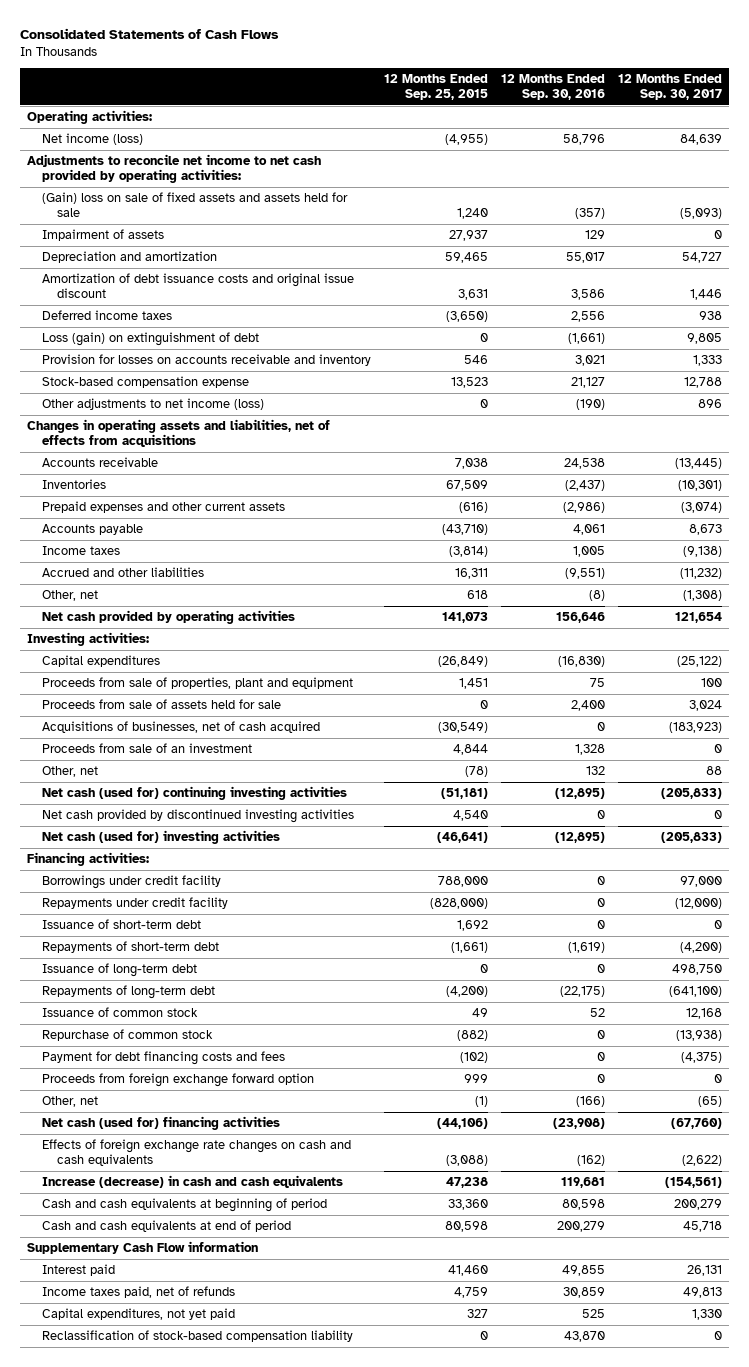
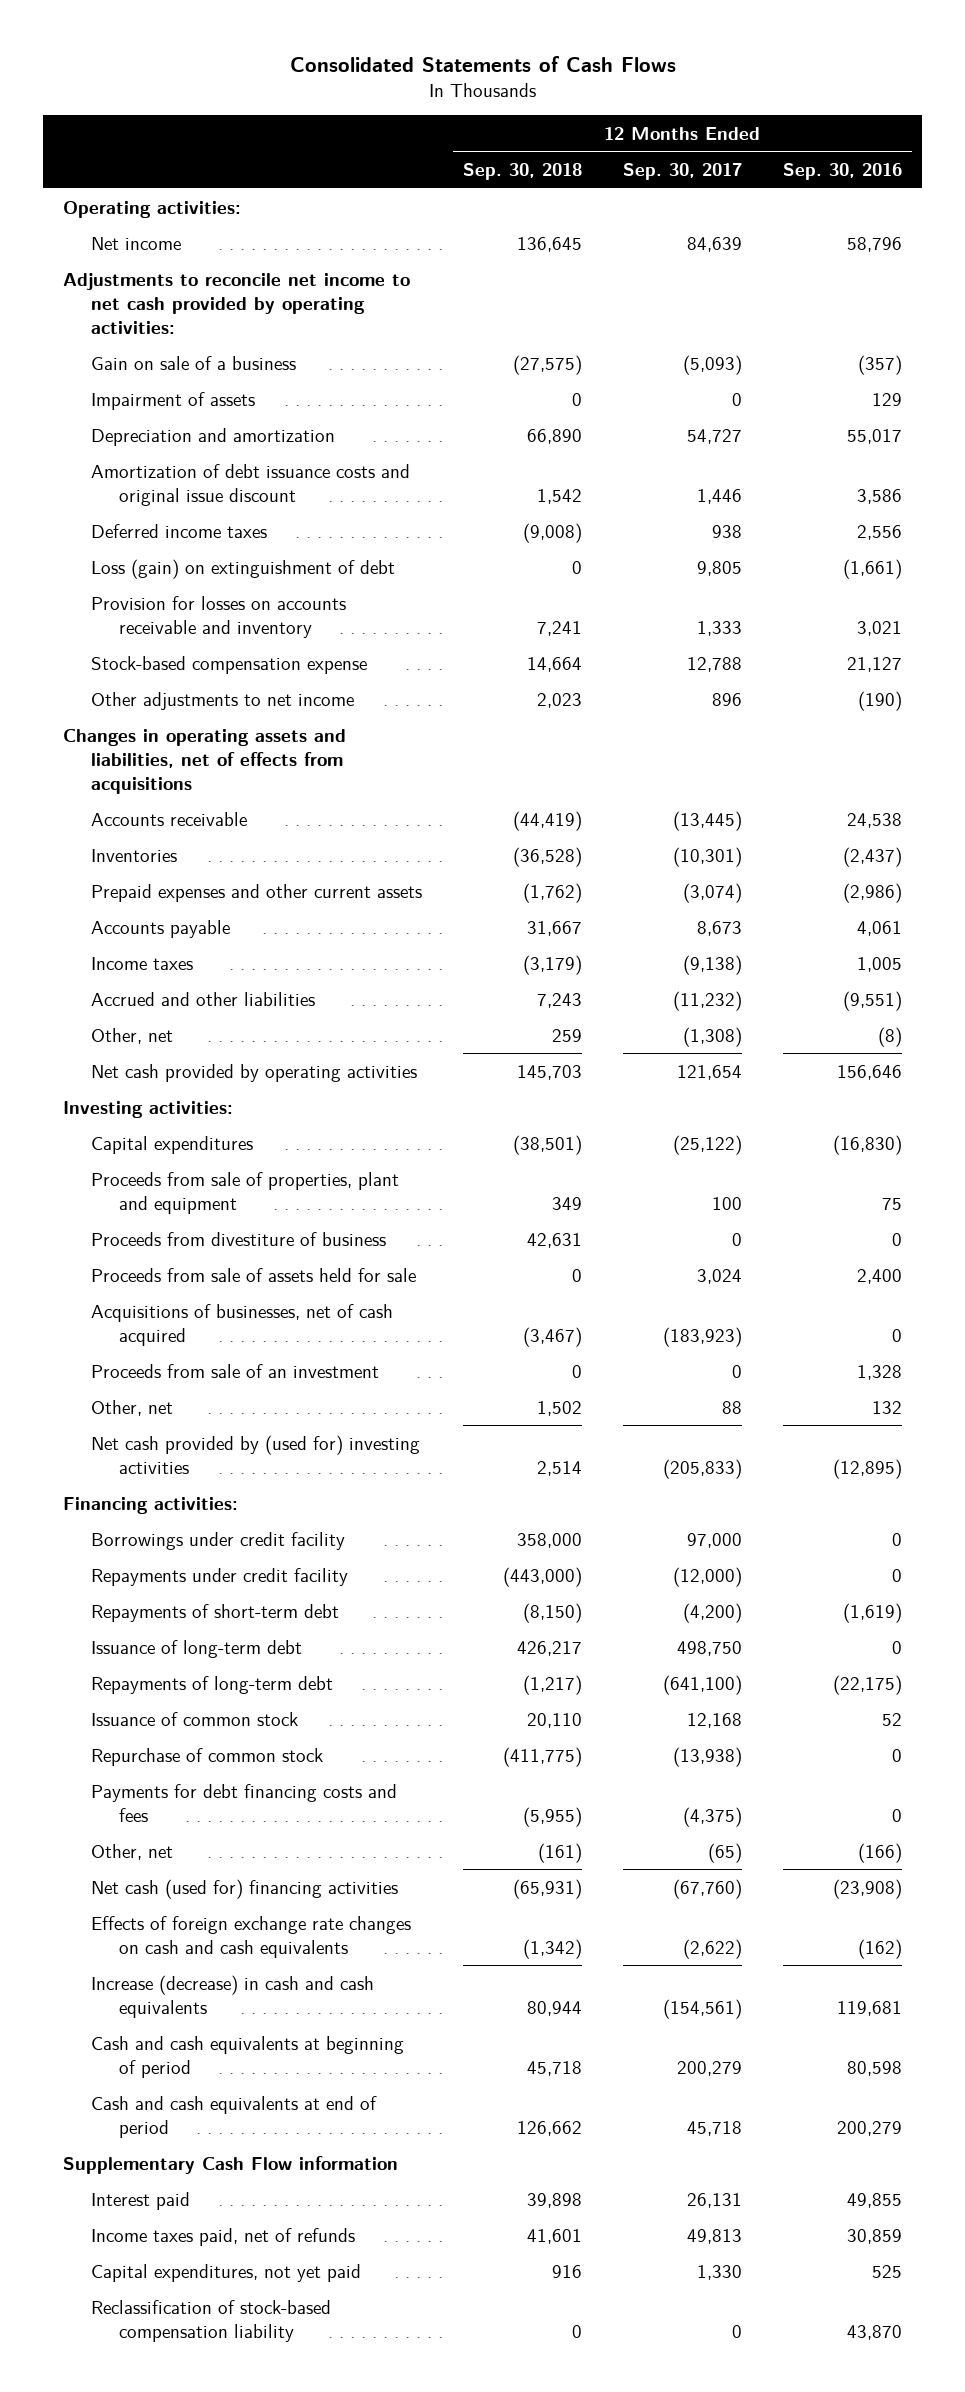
- | 12 Months Ended Sep. 25, 2015 | 12 Months Ended Sep. 30, 2016 | 12 Months Ended Sep. 30, 2017
+ | 12 Months Ended Sep. 30, 2018 | 12 Months Ended Sep. 30, 2017 | 12 Months Ended Sep. 30, 2016
- Net income (loss) | (4,955) | 58,796 | 84,639
+ Net income | 136,645 | 84,639 | 58,796
- (Gain) loss on sale of fixed assets and assets held for sale | 1,240 | (357) | (5,093)
+ Gain on sale of a business | (27,575) | (5,093) | (357)
- Other adjustments to net income (loss) | 0 | (190) | 896
+ Other adjustments to net income | 2,023 | 896 | (190)
+ Proceeds from divestiture of business | 42,631 | 0 | 0
- Net cash (used for) continuing investing activities | (51,181) | (12,895) | (205,833)
- Net cash provided by discontinued investing activities | 4,540 | 0 | 0
- Net cash (used for) investing activities | (46,641) | (12,895) | (205,833)
+ Net cash provided by (used for) investing activities | 2,514 | (205,833) | (12,895)
- Issuance of short-term debt | 1,692 | 0 | 0
- Payment for debt financing costs and fees | (102) | 0 | (4,375)
- Proceeds from foreign exchange forward option | 999 | 0 | 0
+ Payments for debt financing costs and fees | (5,955) | (4,375) | 0

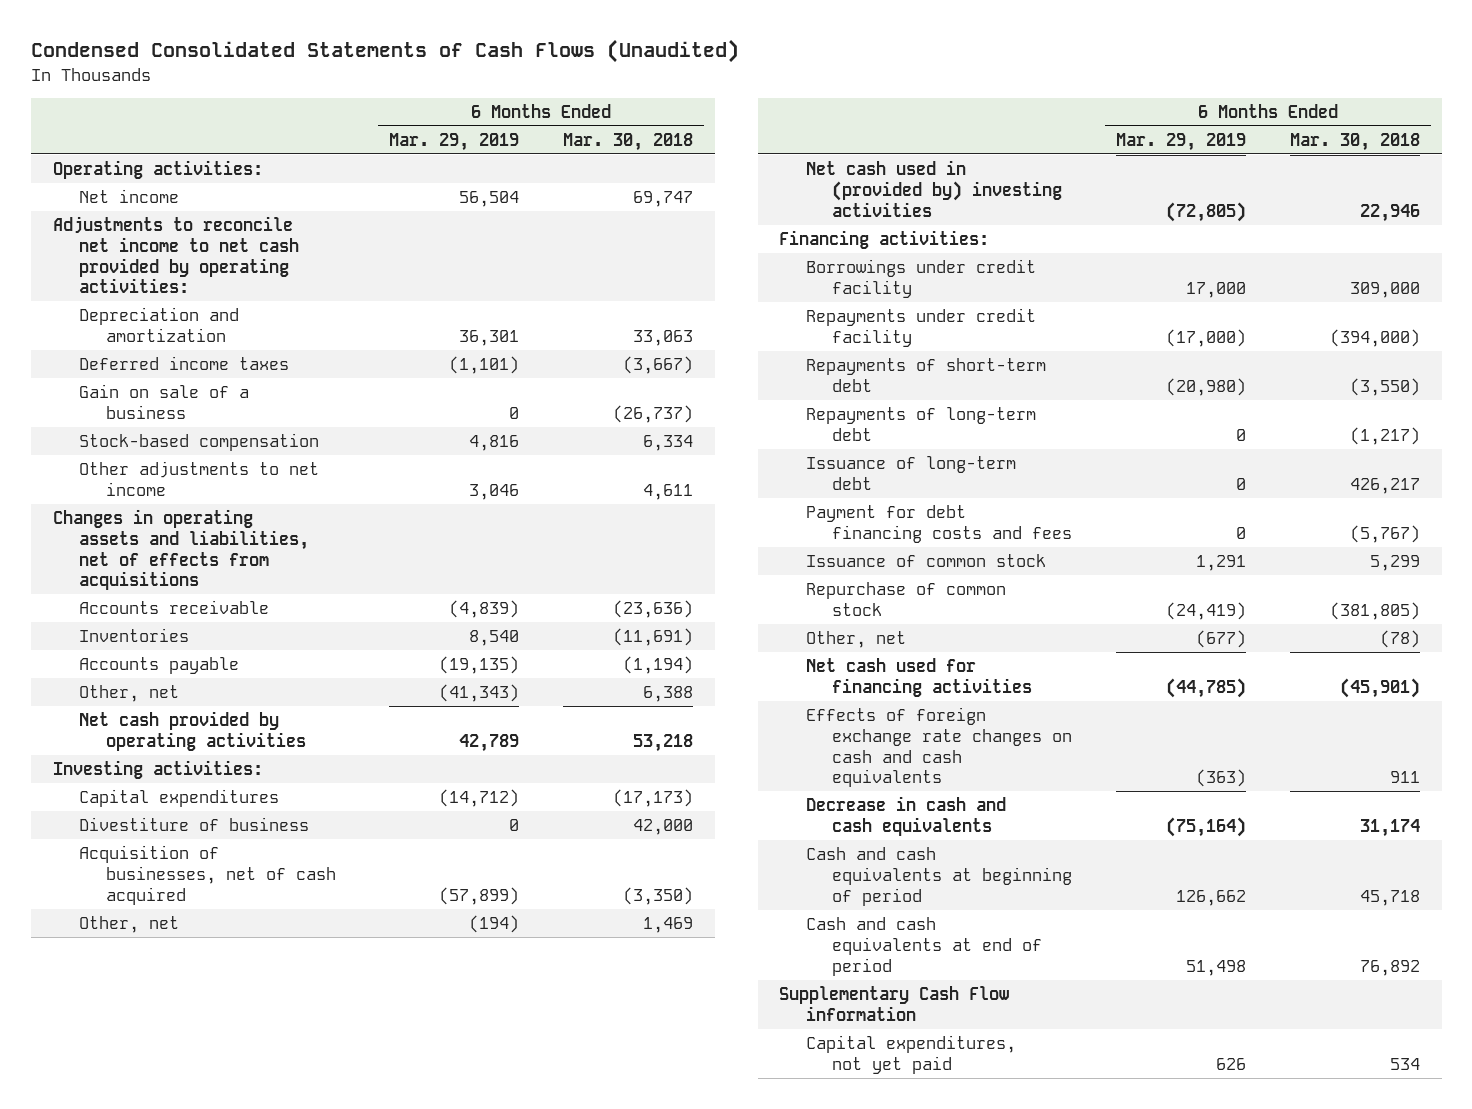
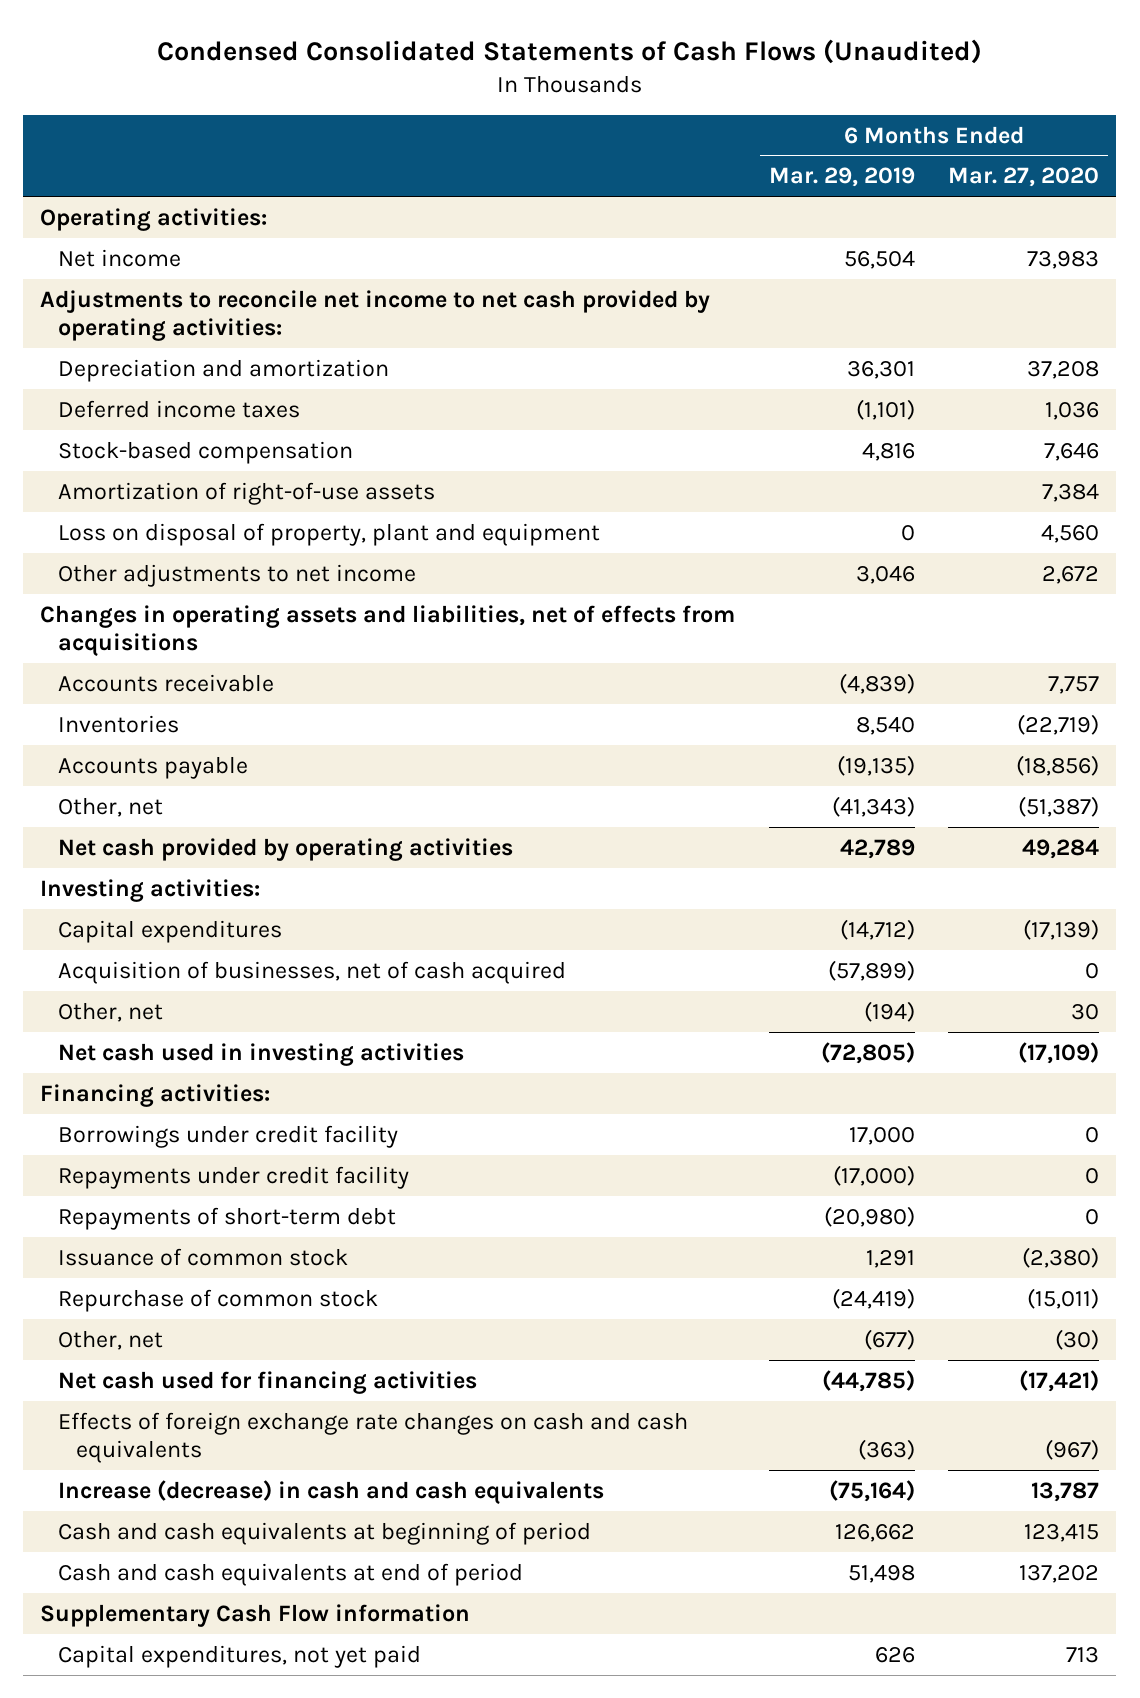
- | 6 Months Ended Mar. 29, 2019 | 6 Months Ended Mar. 30, 2018
+ | 6 Months Ended Mar. 29, 2019 | 6 Months Ended Mar. 27, 2020
- Gain on sale of a business | 0 | (26,737)
+ Amortization of right-of-use assets | | 7,384
+ Loss on disposal of property, plant and equipment | 0 | 4,560
- Divestiture of business | 0 | 42,000
- Net cash used in (provided by) investing activities | (72,805) | 22,946
+ Net cash used in investing activities | (72,805) | (17,109)
- Repayments of long-term debt | 0 | (1,217)
- Issuance of long-term debt | 0 | 426,217
- Payment for debt financing costs and fees | 0 | (5,767)
- Decrease in cash and cash equivalents | (75,164) | 31,174
+ Increase (decrease) in cash and cash equivalents | (75,164) | 13,787

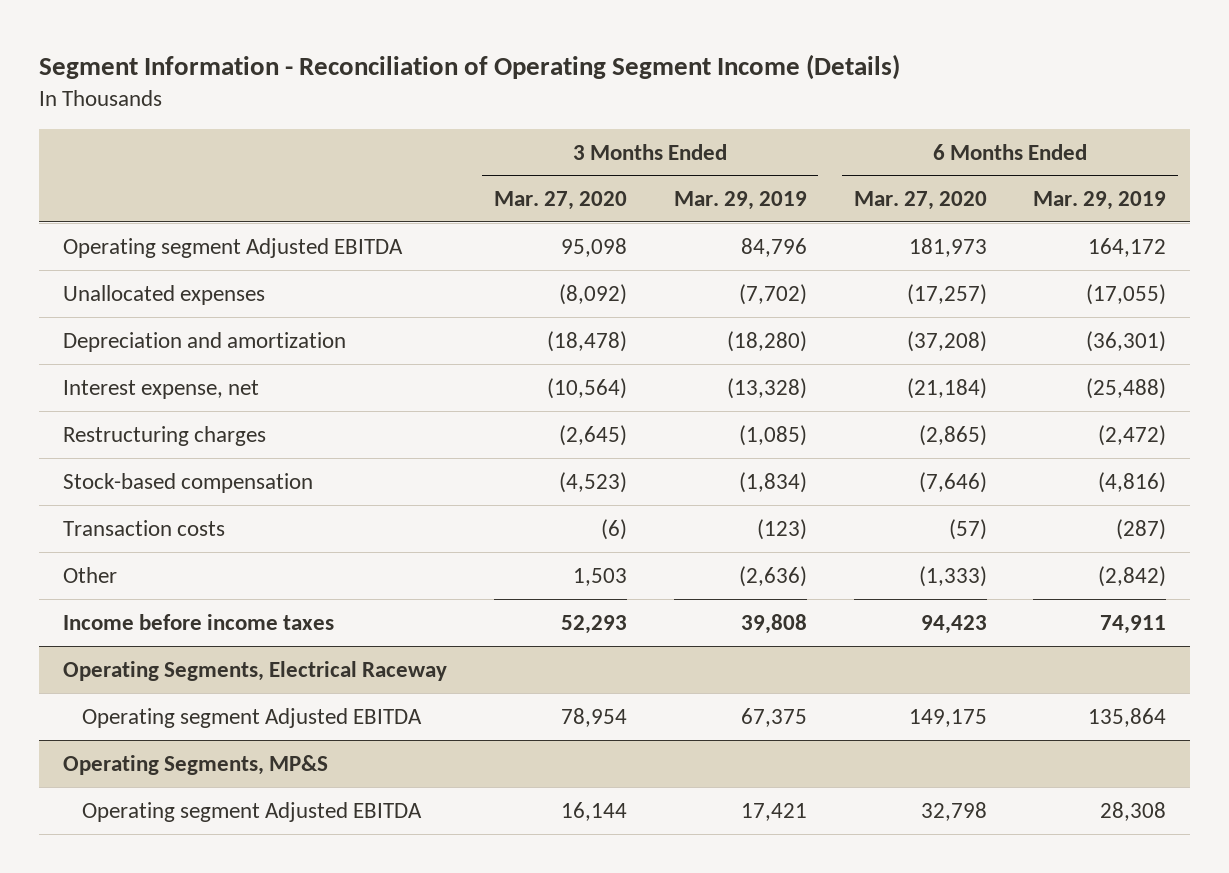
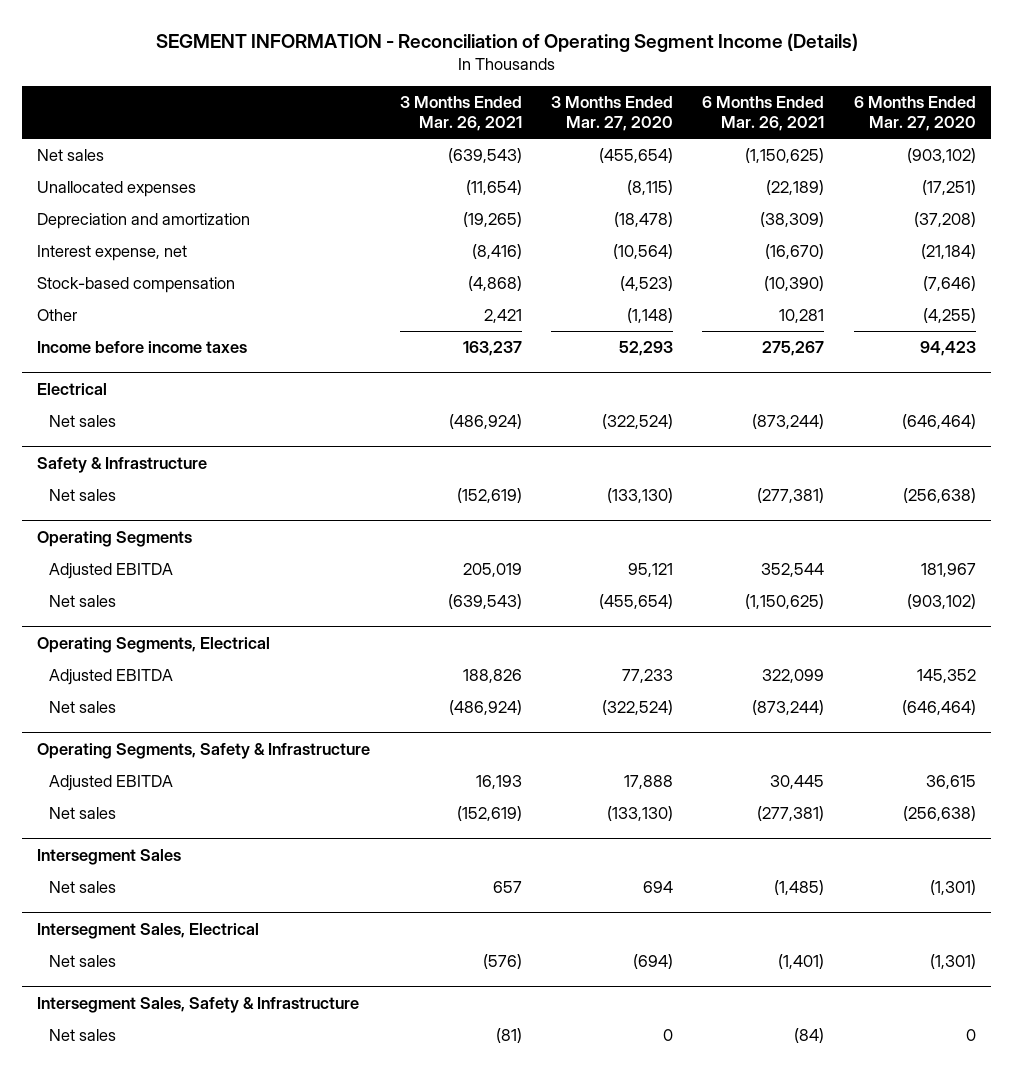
- Segment Information - Reconciliation of Operating Segment Income (Details)
+ SEGMENT INFORMATION - Reconciliation of Operating Segment Income (Details)
- | 3 Months Ended Mar. 27, 2020 | 3 Months Ended Mar. 29, 2019 | 6 Months Ended Mar. 27, 2020 | 6 Months Ended Mar. 29, 2019
+ | 3 Months Ended Mar. 26, 2021 | 3 Months Ended Mar. 27, 2020 | 6 Months Ended Mar. 26, 2021 | 6 Months Ended Mar. 27, 2020
- Operating segment Adjusted EBITDA | 95,098 | 84,796 | 181,973 | 164,172
- Unallocated expenses | (8,092) | (7,702) | (17,257) | (17,055)
+ Net sales | (639,543) | (455,654) | (1,150,625) | (903,102)
+ Unallocated expenses | (11,654) | (8,115) | (22,189) | (17,251)
- Restructuring charges | (2,645) | (1,085) | (2,865) | (2,472)
- Transaction costs | (6) | (123) | (57) | (287)
- Other | 1,503 | (2,636) | (1,333) | (2,842)
+ Other | 2,421 | (1,148) | 10,281 | (4,255)
- Operating Segments, Electrical Raceway
- Operating segment Adjusted EBITDA | 78,954 | 67,375 | 149,175 | 135,864
- Operating Segments, MP&S
- Operating segment Adjusted EBITDA | 16,144 | 17,421 | 32,798 | 28,308
+ Electrical
+ Net sales | (486,924) | (322,524) | (873,244) | (646,464)
+ Safety & Infrastructure
+ Net sales | (152,619) | (133,130) | (277,381) | (256,638)
+ Operating Segments
+ Adjusted EBITDA | 205,019 | 95,121 | 352,544 | 181,967
+ Net sales | (639,543) | (455,654) | (1,150,625) | (903,102)
+ Operating Segments, Electrical
+ Adjusted EBITDA | 188,826 | 77,233 | 322,099 | 145,352
+ Net sales | (486,924) | (322,524) | (873,244) | (646,464)
+ Operating Segments, Safety & Infrastructure
+ Adjusted EBITDA | 16,193 | 17,888 | 30,445 | 36,615
+ Net sales | (152,619) | (133,130) | (277,381) | (256,638)
+ Intersegment Sales
+ Net sales | 657 | 694 | (1,485) | (1,301)
+ Intersegment Sales, Electrical
+ Net sales | (576) | (694) | (1,401) | (1,301)
+ Intersegment Sales, Safety & Infrastructure
+ Net sales | (81) | 0 | (84) | 0

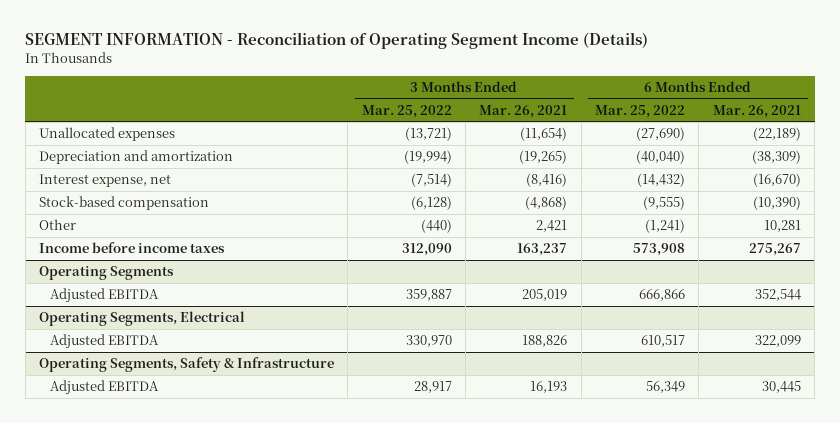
- | 3 Months Ended Mar. 26, 2021 | 3 Months Ended Mar. 27, 2020 | 6 Months Ended Mar. 26, 2021 | 6 Months Ended Mar. 27, 2020
+ | 3 Months Ended Mar. 25, 2022 | 3 Months Ended Mar. 26, 2021 | 6 Months Ended Mar. 25, 2022 | 6 Months Ended Mar. 26, 2021
- Net sales | (639,543) | (455,654) | (1,150,625) | (903,102)
- Electrical
- Net sales | (486,924) | (322,524) | (873,244) | (646,464)
- Safety & Infrastructure
- Net sales | (152,619) | (133,130) | (277,381) | (256,638)
@ Operating Segments
- Net sales | (639,543) | (455,654) | (1,150,625) | (903,102)
@ Operating Segments, Electrical
- Net sales | (486,924) | (322,524) | (873,244) | (646,464)
@ Operating Segments, Safety & Infrastructure
- Net sales | (152,619) | (133,130) | (277,381) | (256,638)
- Intersegment Sales
- Net sales | 657 | 694 | (1,485) | (1,301)
- Intersegment Sales, Electrical
- Net sales | (576) | (694) | (1,401) | (1,301)
- Intersegment Sales, Safety & Infrastructure
- Net sales | (81) | 0 | (84) | 0

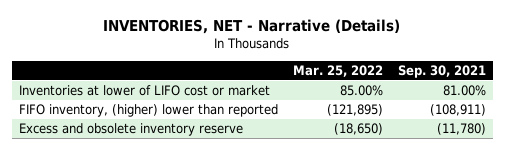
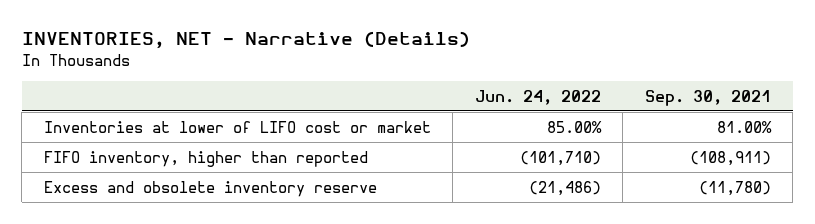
- | Mar. 25, 2022 | Sep. 30, 2021
+ | Jun. 24, 2022 | Sep. 30, 2021
- FIFO inventory, (higher) lower than reported | (121,895) | (108,911)
+ FIFO inventory, higher than reported | (101,710) | (108,911)

